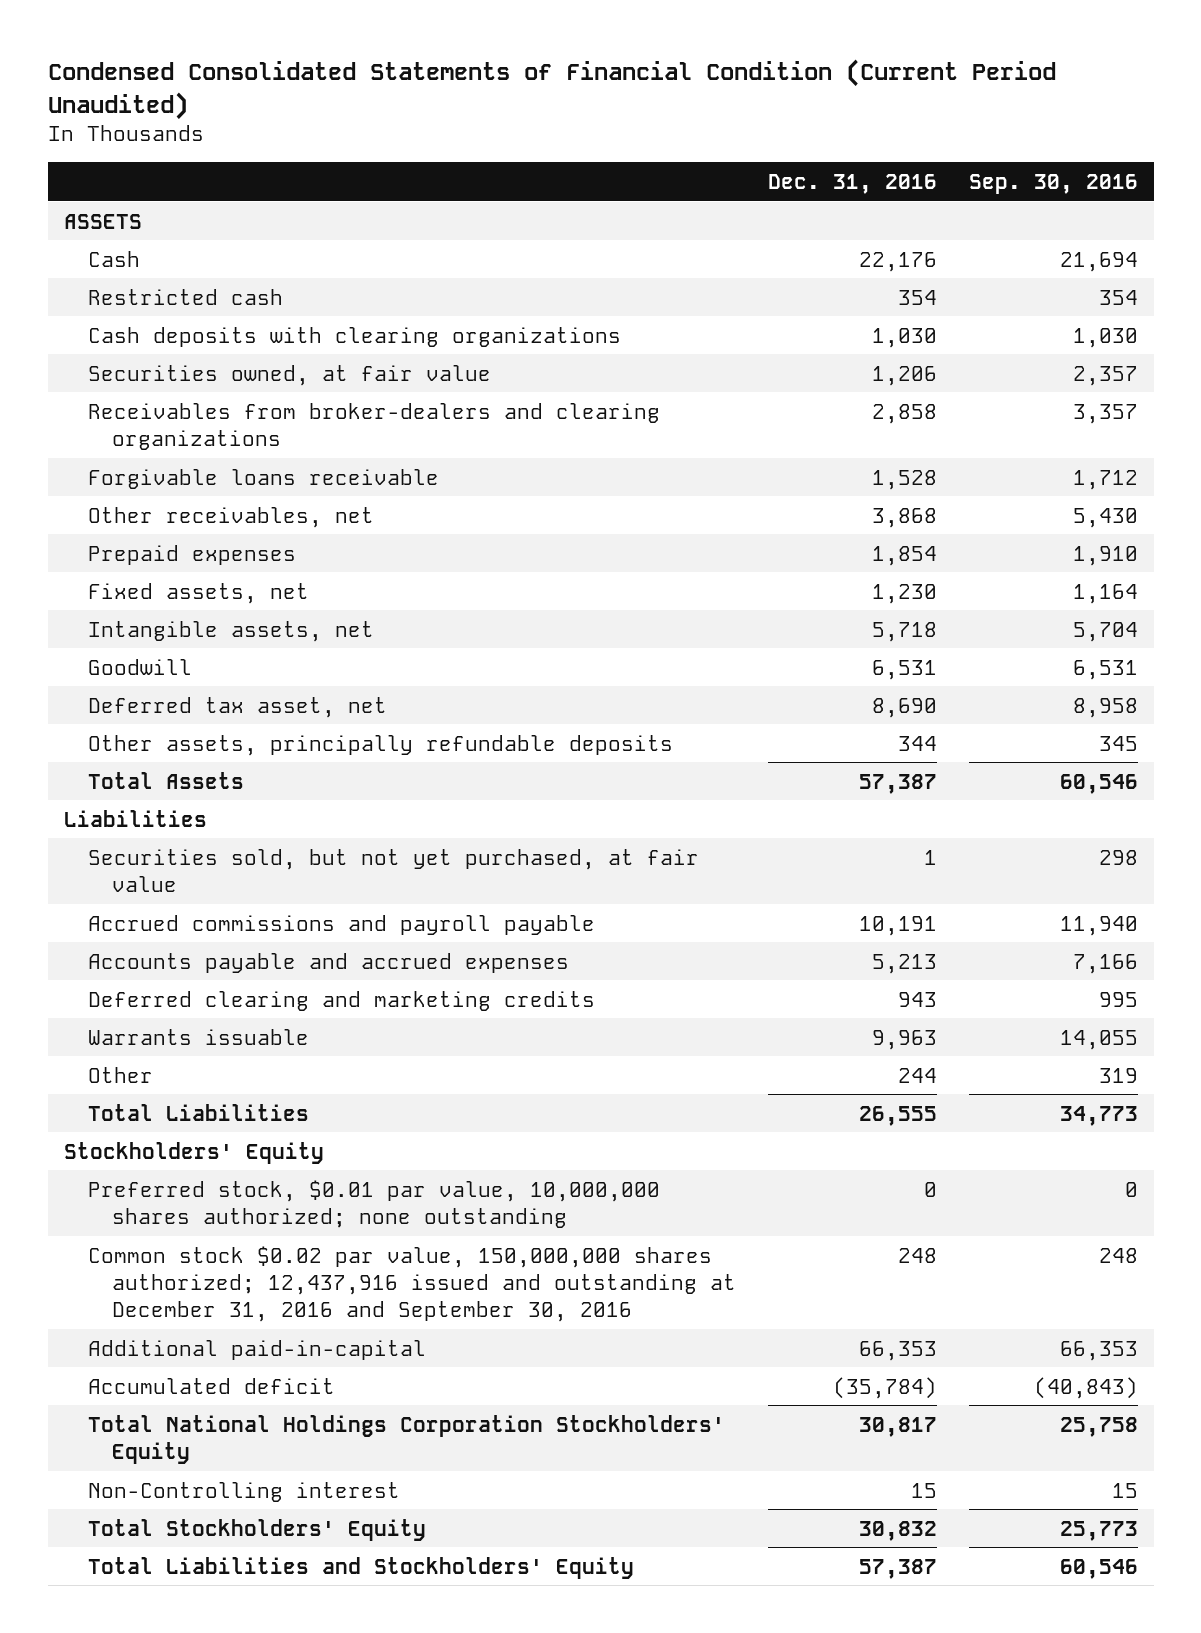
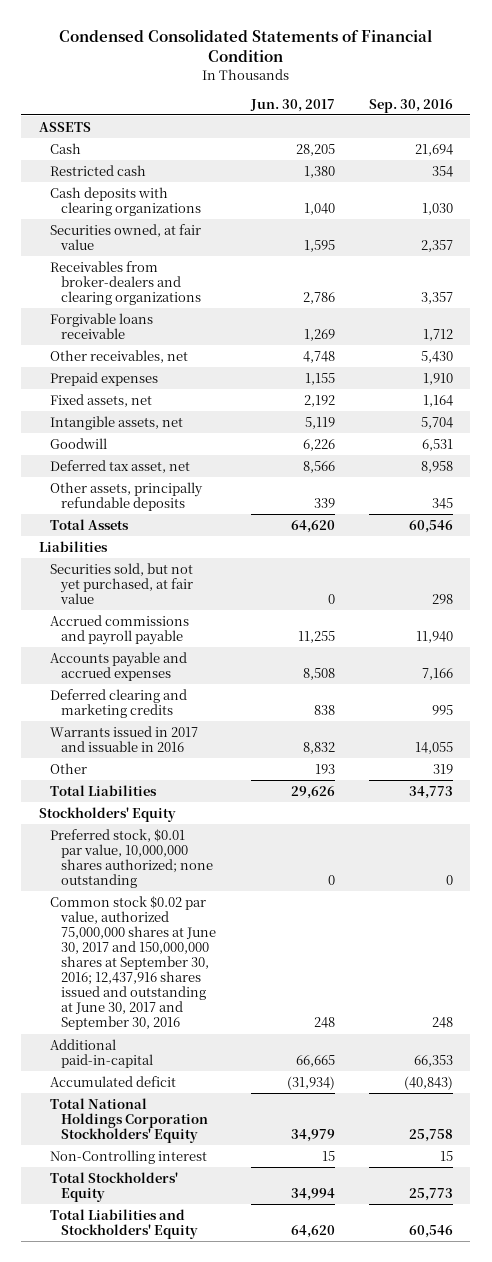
- Condensed Consolidated Statements of Financial Condition (Current Period Unaudited)
+ Condensed Consolidated Statements of Financial Condition
- | Dec. 31, 2016 | Sep. 30, 2016
+ | Jun. 30, 2017 | Sep. 30, 2016
- Warrants issuable | 9,963 | 14,055
+ Warrants issued in 2017 and issuable in 2016 | 8,832 | 14,055
- Common stock $0.02 par value, 150,000,000 shares authorized; 12,437,916 issued and outstanding at December 31, 2016 and September 30, 2016 | 248 | 248
+ Common stock $0.02 par value, authorized 75,000,000 shares at June 30, 2017 and 150,000,000 shares at September 30, 2016; 12,437,916 shares issued and outstanding at June 30, 2017 and September 30, 2016 | 248 | 248

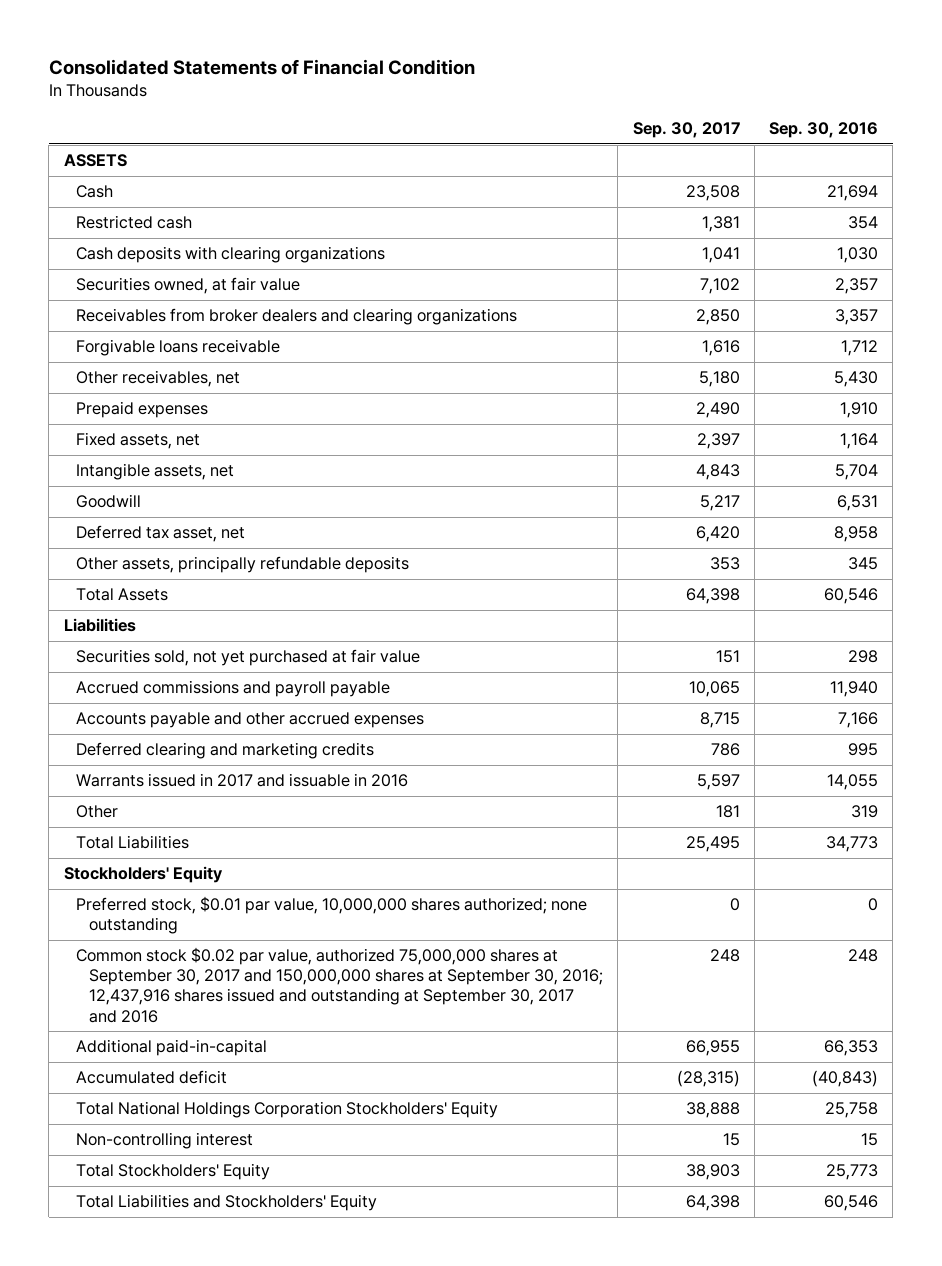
- Condensed Consolidated Statements of Financial Condition
+ Consolidated Statements of Financial Condition
- | Jun. 30, 2017 | Sep. 30, 2016
+ | Sep. 30, 2017 | Sep. 30, 2016
- Receivables from broker-dealers and clearing organizations | 2,786 | 3,357
+ Receivables from broker dealers and clearing organizations | 2,850 | 3,357
- Securities sold, but not yet purchased, at fair value | 0 | 298
+ Securities sold, not yet purchased at fair value | 151 | 298
- Accounts payable and accrued expenses | 8,508 | 7,166
+ Accounts payable and other accrued expenses | 8,715 | 7,166
- Common stock $0.02 par value, authorized 75,000,000 shares at June 30, 2017 and 150,000,000 shares at September 30, 2016; 12,437,916 shares issued and outstanding at June 30, 2017 and September 30, 2016 | 248 | 248
+ Common stock $0.02 par value, authorized 75,000,000 shares at September 30, 2017 and 150,000,000 shares at September 30, 2016; 12,437,916 shares issued and outstanding at September 30, 2017 and 2016 | 248 | 248
- Non-Controlling interest | 15 | 15
+ Non-controlling interest | 15 | 15

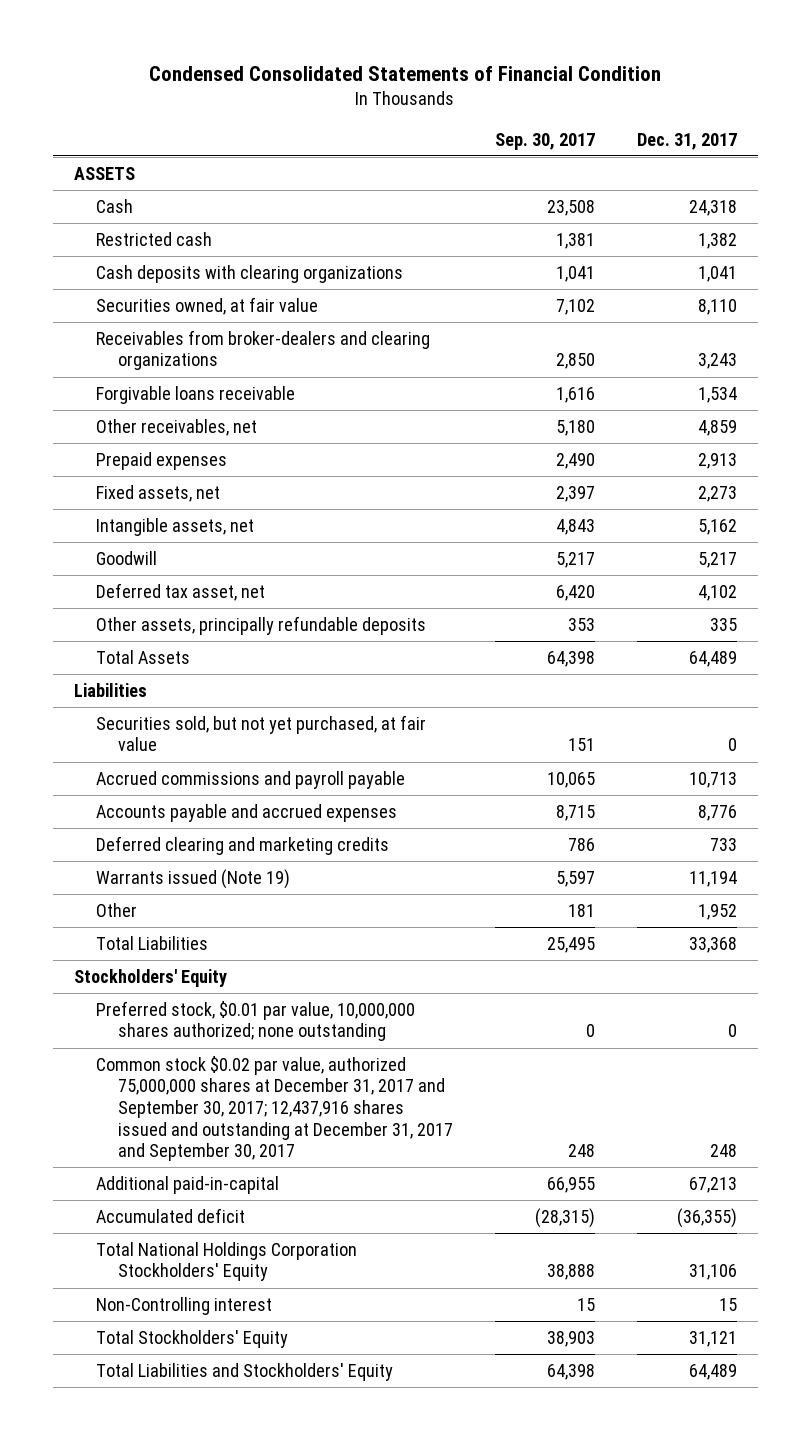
- Consolidated Statements of Financial Condition
+ Condensed Consolidated Statements of Financial Condition
- | Sep. 30, 2017 | Sep. 30, 2016
+ | Sep. 30, 2017 | Dec. 31, 2017
- Receivables from broker dealers and clearing organizations | 2,850 | 3,357
+ Receivables from broker-dealers and clearing organizations | 2,850 | 3,243
- Securities sold, not yet purchased at fair value | 151 | 298
+ Securities sold, but not yet purchased, at fair value | 151 | 0
- Accounts payable and other accrued expenses | 8,715 | 7,166
+ Accounts payable and accrued expenses | 8,715 | 8,776
- Warrants issued in 2017 and issuable in 2016 | 5,597 | 14,055
+ Warrants issued (Note 19) | 5,597 | 11,194
- Common stock $0.02 par value, authorized 75,000,000 shares at September 30, 2017 and 150,000,000 shares at September 30, 2016; 12,437,916 shares issued and outstanding at September 30, 2017 and 2016 | 248 | 248
+ Common stock $0.02 par value, authorized 75,000,000 shares at December 31, 2017 and September 30, 2017; 12,437,916 shares issued and outstanding at December 31, 2017 and September 30, 2017 | 248 | 248
- Non-controlling interest | 15 | 15
+ Non-Controlling interest | 15 | 15

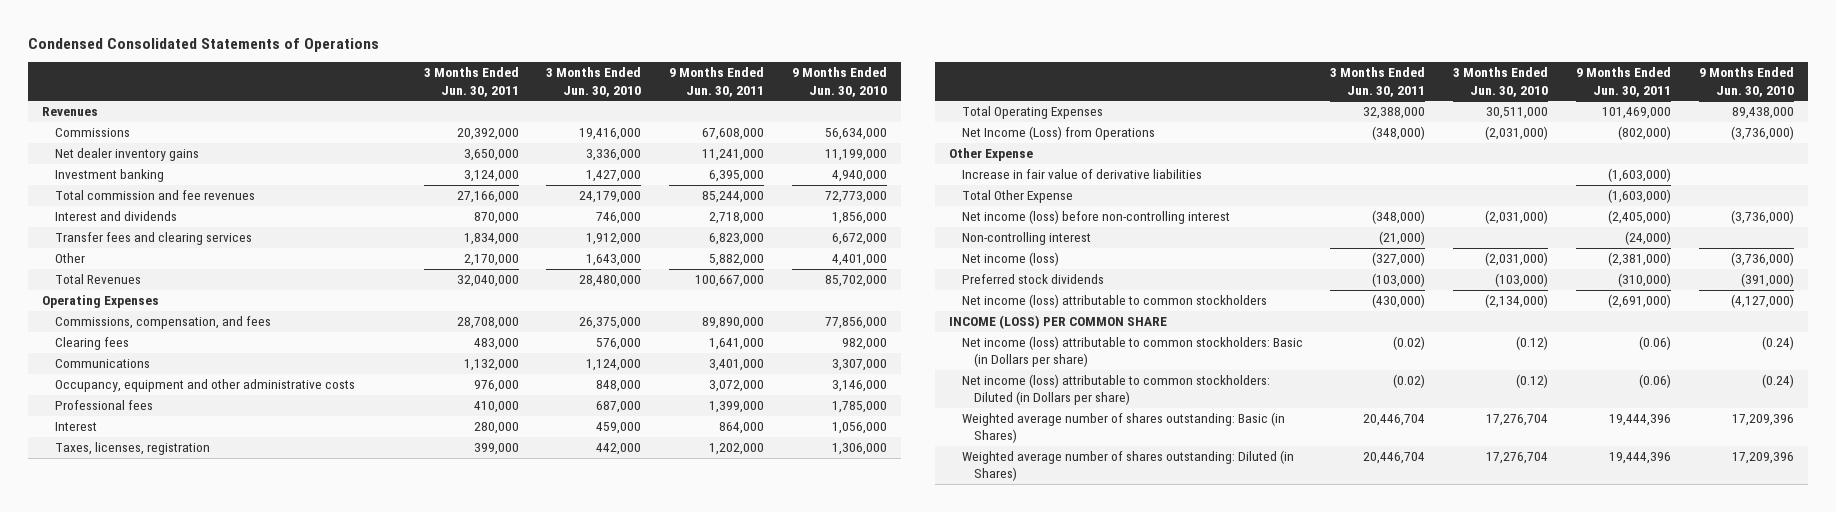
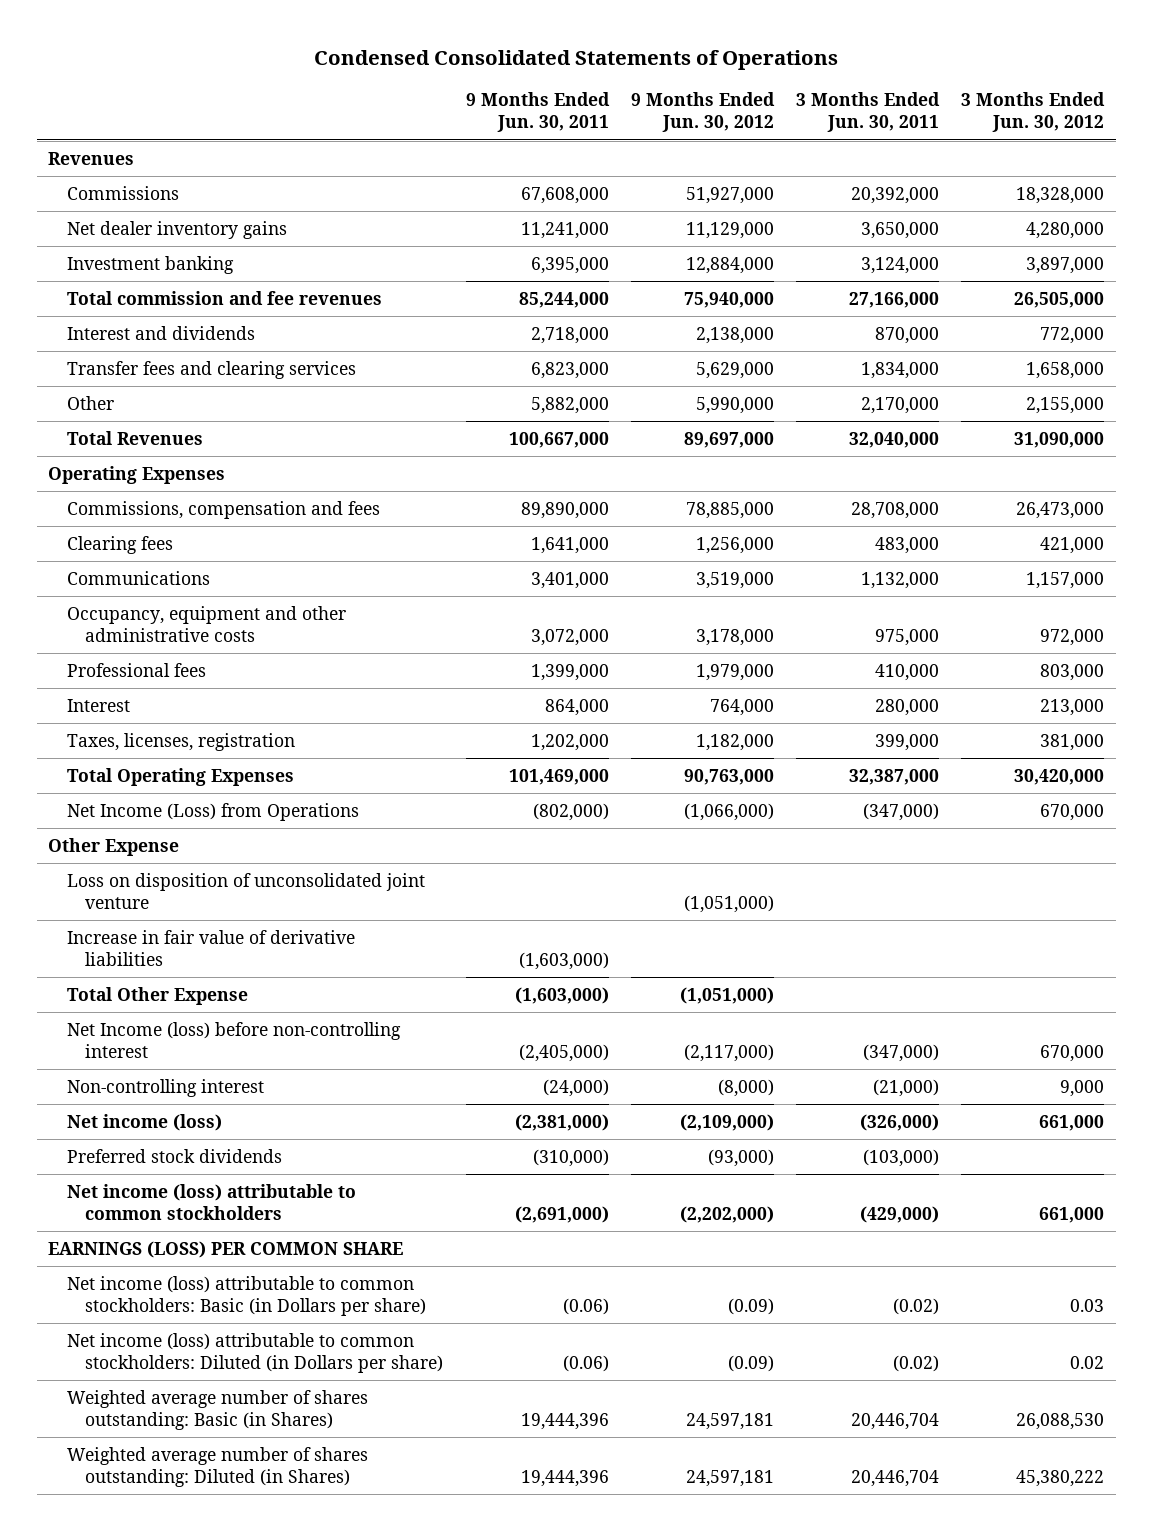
- | 3 Months Ended Jun. 30, 2011 | 3 Months Ended Jun. 30, 2010 | 9 Months Ended Jun. 30, 2011 | 9 Months Ended Jun. 30, 2010
+ | 9 Months Ended Jun. 30, 2011 | 9 Months Ended Jun. 30, 2012 | 3 Months Ended Jun. 30, 2011 | 3 Months Ended Jun. 30, 2012
- Commissions, compensation, and fees | 28,708,000 | 26,375,000 | 89,890,000 | 77,856,000
+ Commissions, compensation and fees | 89,890,000 | 78,885,000 | 28,708,000 | 26,473,000
- Occupancy, equipment and other administrative costs | 976,000 | 848,000 | 3,072,000 | 3,146,000
+ Occupancy, equipment and other administrative costs | 3,072,000 | 3,178,000 | 975,000 | 972,000
- Total Operating Expenses | 32,388,000 | 30,511,000 | 101,469,000 | 89,438,000
- Net Income (Loss) from Operations | (348,000) | (2,031,000) | (802,000) | (3,736,000)
+ Total Operating Expenses | 101,469,000 | 90,763,000 | 32,387,000 | 30,420,000
+ Net Income (Loss) from Operations | (802,000) | (1,066,000) | (347,000) | 670,000
+ Loss on disposition of unconsolidated joint venture | | (1,051,000) | |
- Net income (loss) before non-controlling interest | (348,000) | (2,031,000) | (2,405,000) | (3,736,000)
+ Net Income (loss) before non-controlling interest | (2,405,000) | (2,117,000) | (347,000) | 670,000
- Net income (loss) | (327,000) | (2,031,000) | (2,381,000) | (3,736,000)
+ Net income (loss) | (2,381,000) | (2,109,000) | (326,000) | 661,000
- Net income (loss) attributable to common stockholders | (430,000) | (2,134,000) | (2,691,000) | (4,127,000)
- INCOME (LOSS) PER COMMON SHARE
+ Net income (loss) attributable to common stockholders | (2,691,000) | (2,202,000) | (429,000) | 661,000
+ EARNINGS (LOSS) PER COMMON SHARE

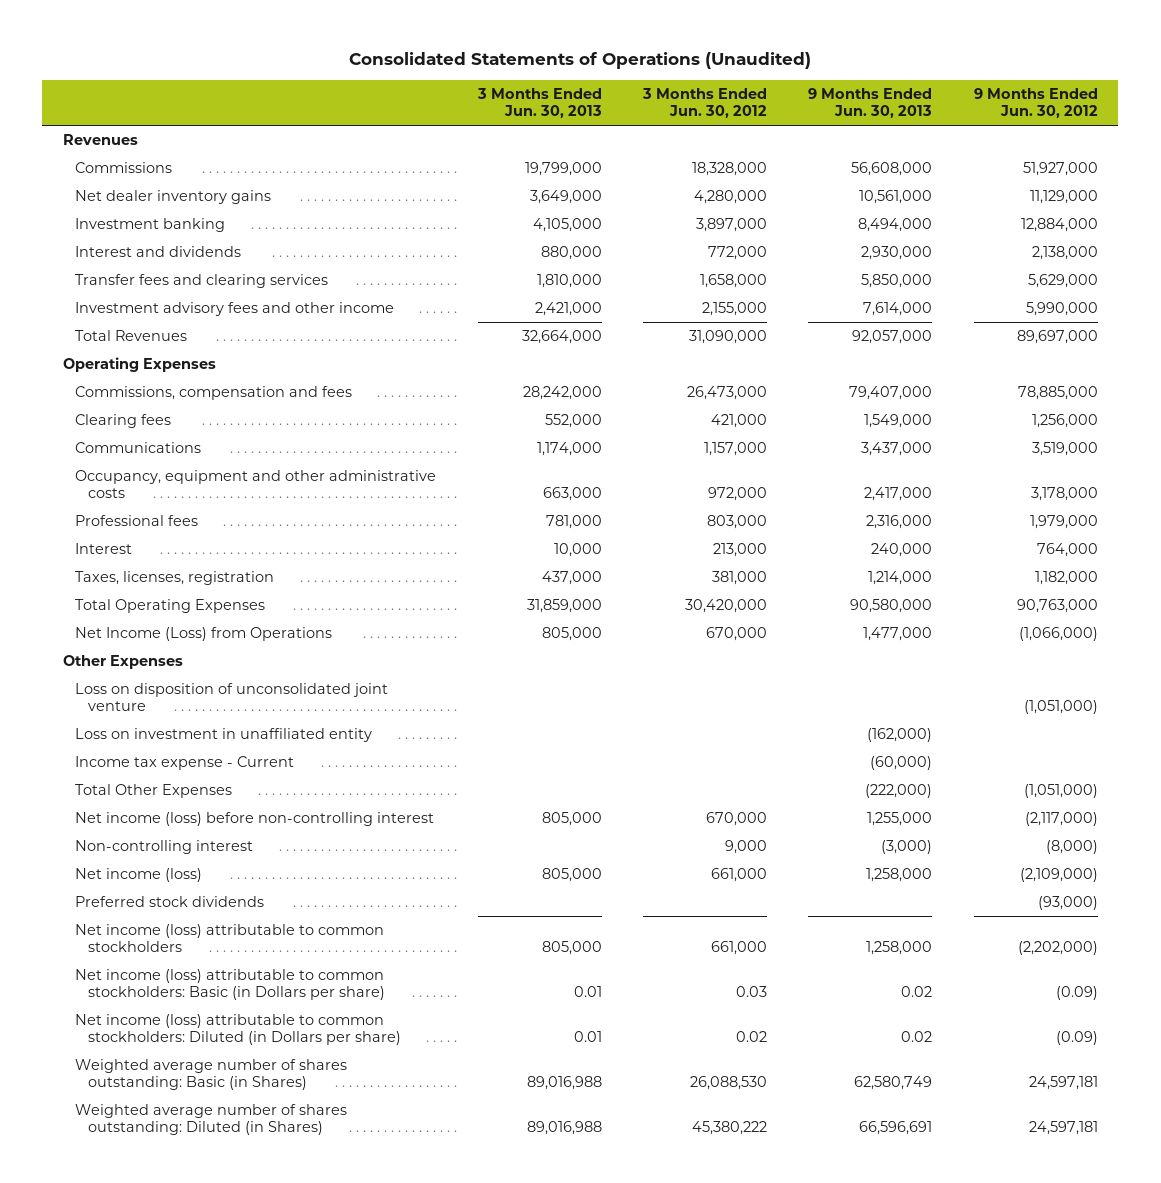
- Condensed Consolidated Statements of Operations
+ Consolidated Statements of Operations (Unaudited)
- | 9 Months Ended Jun. 30, 2011 | 9 Months Ended Jun. 30, 2012 | 3 Months Ended Jun. 30, 2011 | 3 Months Ended Jun. 30, 2012
+ | 3 Months Ended Jun. 30, 2013 | 3 Months Ended Jun. 30, 2012 | 9 Months Ended Jun. 30, 2013 | 9 Months Ended Jun. 30, 2012
- Total commission and fee revenues | 85,244,000 | 75,940,000 | 27,166,000 | 26,505,000
- Other | 5,882,000 | 5,990,000 | 2,170,000 | 2,155,000
+ Investment advisory fees and other income | 2,421,000 | 2,155,000 | 7,614,000 | 5,990,000
- Other Expense
+ Other Expenses
- Increase in fair value of derivative liabilities | (1,603,000) | | |
- Total Other Expense | (1,603,000) | (1,051,000) | |
- Net Income (loss) before non-controlling interest | (2,405,000) | (2,117,000) | (347,000) | 670,000
+ Loss on investment in unaffiliated entity | | | (162,000) |
+ Income tax expense - Current | | | (60,000) |
+ Total Other Expenses | | | (222,000) | (1,051,000)
+ Net income (loss) before non-controlling interest | 805,000 | 670,000 | 1,255,000 | (2,117,000)
- EARNINGS (LOSS) PER COMMON SHARE

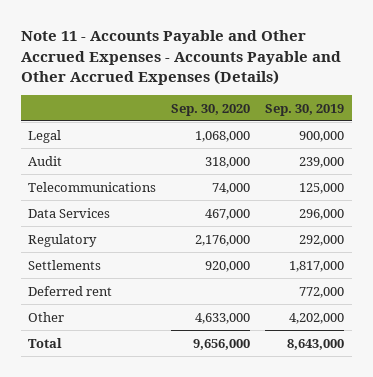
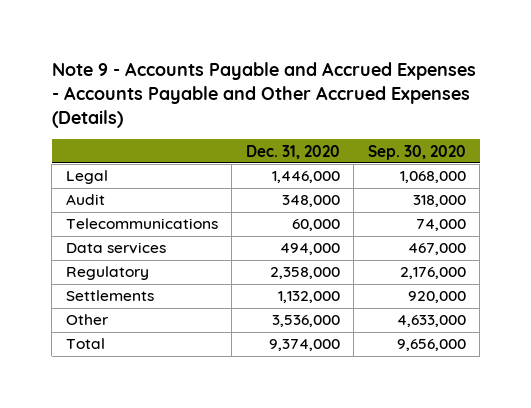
- Note 11 - Accounts Payable and Other Accrued Expenses - Accounts Payable and Other Accrued Expenses (Details)
+ Note 9 - Accounts Payable and Accrued Expenses - Accounts Payable and Other Accrued Expenses (Details)
- | Sep. 30, 2020 | Sep. 30, 2019
+ | Dec. 31, 2020 | Sep. 30, 2020
- Data Services | 467,000 | 296,000
+ Data services | 494,000 | 467,000
- Deferred rent | | 772,000

